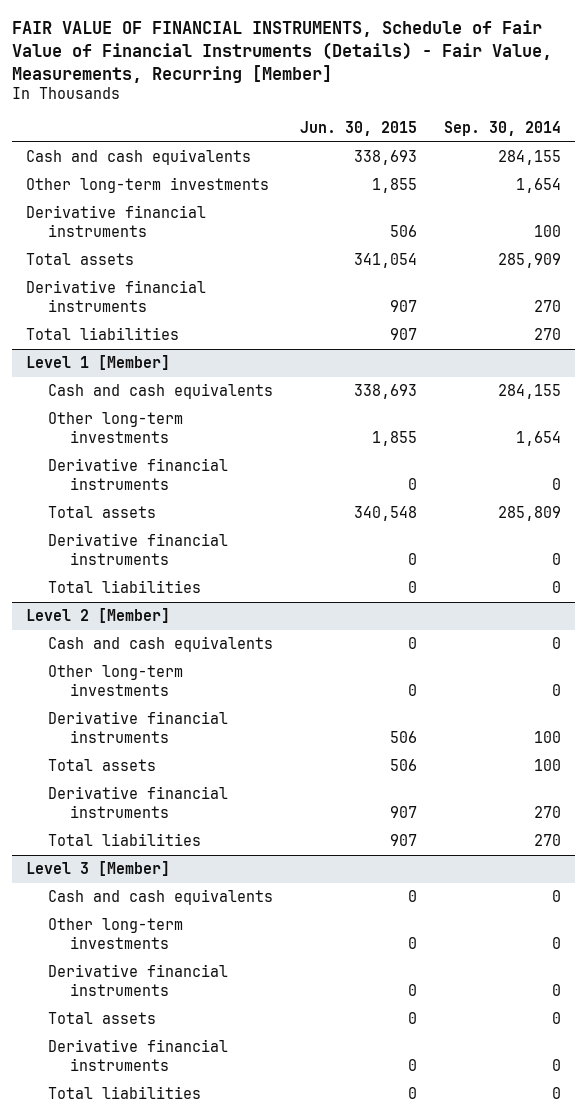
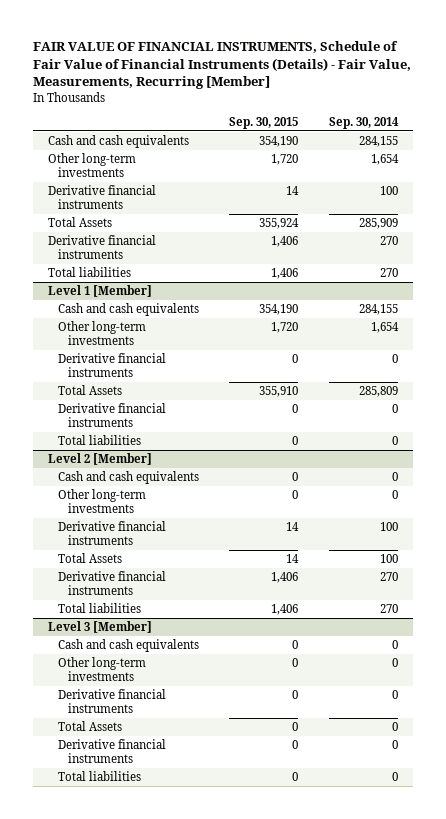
- | Jun. 30, 2015 | Sep. 30, 2014
+ | Sep. 30, 2015 | Sep. 30, 2014
- Total assets | 341,054 | 285,909
+ Total Assets | 355,924 | 285,909
@ Level 1 [Member]
- Total assets | 340,548 | 285,809
+ Total Assets | 355,910 | 285,809
@ Level 2 [Member]
- Total assets | 506 | 100
+ Total Assets | 14 | 100
@ Level 3 [Member]
- Total assets | 0 | 0
+ Total Assets | 0 | 0

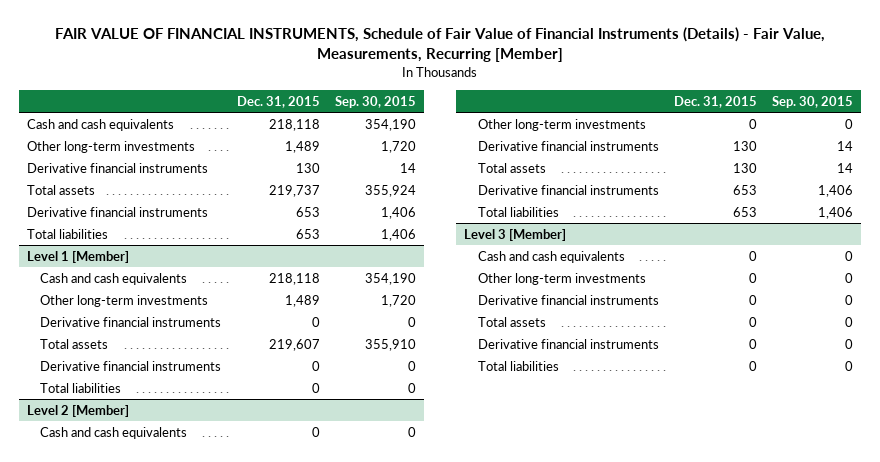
- | Sep. 30, 2015 | Sep. 30, 2014
+ | Dec. 31, 2015 | Sep. 30, 2015
- Total Assets | 355,924 | 285,909
+ Total assets | 219,737 | 355,924
@ Level 1 [Member]
- Total Assets | 355,910 | 285,809
+ Total assets | 219,607 | 355,910
@ Level 2 [Member]
- Total Assets | 14 | 100
+ Total assets | 130 | 14
@ Level 3 [Member]
- Total Assets | 0 | 0
+ Total assets | 0 | 0

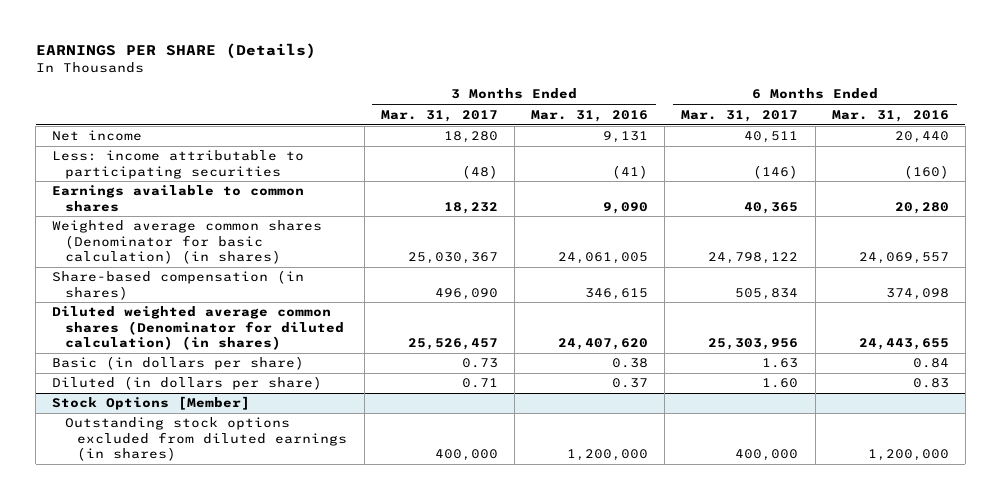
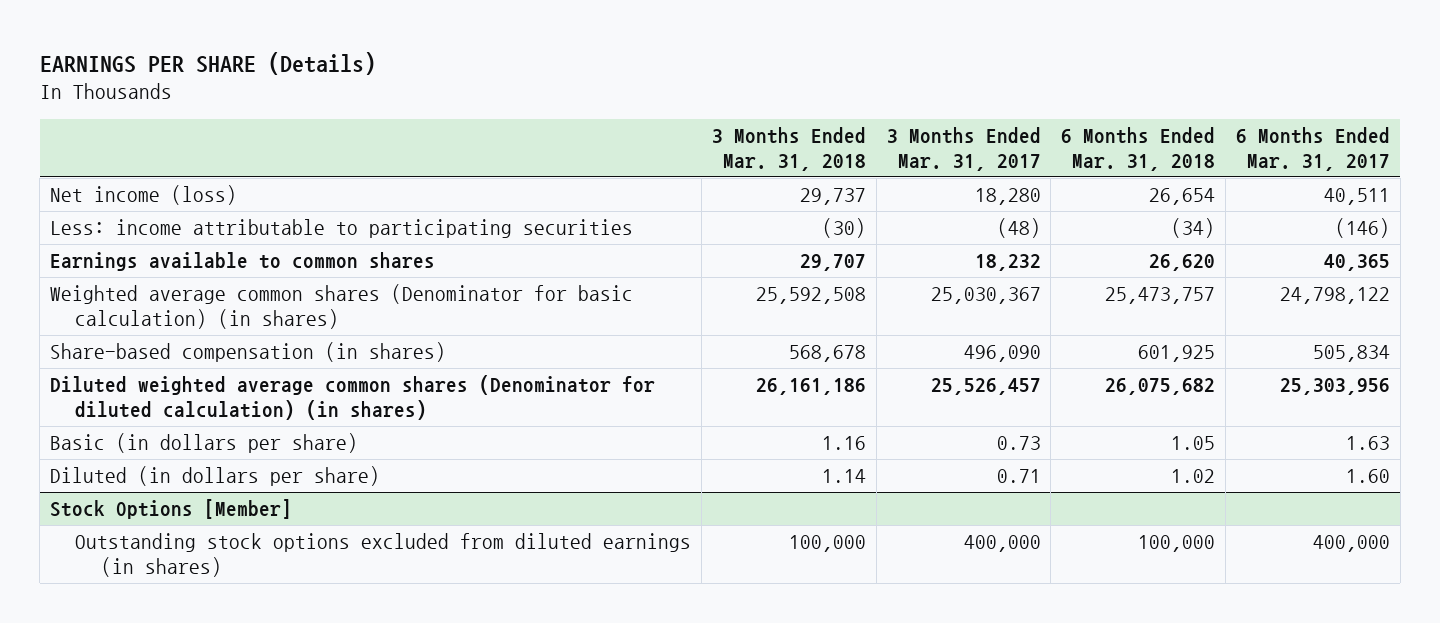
- | 3 Months Ended Mar. 31, 2017 | 3 Months Ended Mar. 31, 2016 | 6 Months Ended Mar. 31, 2017 | 6 Months Ended Mar. 31, 2016
+ | 3 Months Ended Mar. 31, 2018 | 3 Months Ended Mar. 31, 2017 | 6 Months Ended Mar. 31, 2018 | 6 Months Ended Mar. 31, 2017
- Net income | 18,280 | 9,131 | 40,511 | 20,440
+ Net income (loss) | 29,737 | 18,280 | 26,654 | 40,511

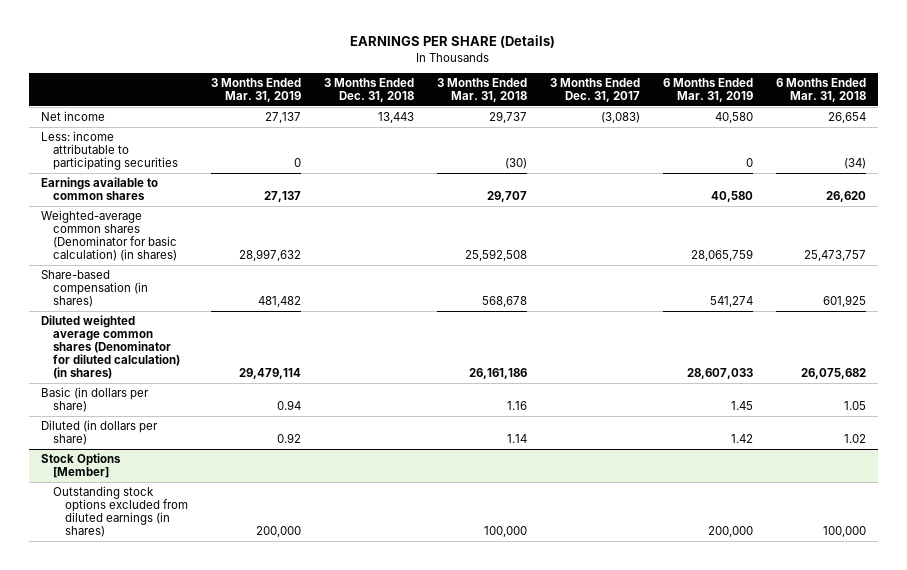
- | 3 Months Ended Mar. 31, 2018 | 3 Months Ended Mar. 31, 2017 | 6 Months Ended Mar. 31, 2018 | 6 Months Ended Mar. 31, 2017
+ | 3 Months Ended Mar. 31, 2019 | 3 Months Ended Dec. 31, 2018 | 3 Months Ended Mar. 31, 2018 | 3 Months Ended Dec. 31, 2017 | 6 Months Ended Mar. 31, 2019 | 6 Months Ended Mar. 31, 2018
- Net income (loss) | 29,737 | 18,280 | 26,654 | 40,511
+ Net income | 27,137 | 13,443 | 29,737 | (3,083) | 40,580 | 26,654
- Weighted average common shares (Denominator for basic calculation) (in shares) | 25,592,508 | 25,030,367 | 25,473,757 | 24,798,122
+ Weighted-average common shares (Denominator for basic calculation) (in shares) | 28,997,632 | | 25,592,508 | | 28,065,759 | 25,473,757

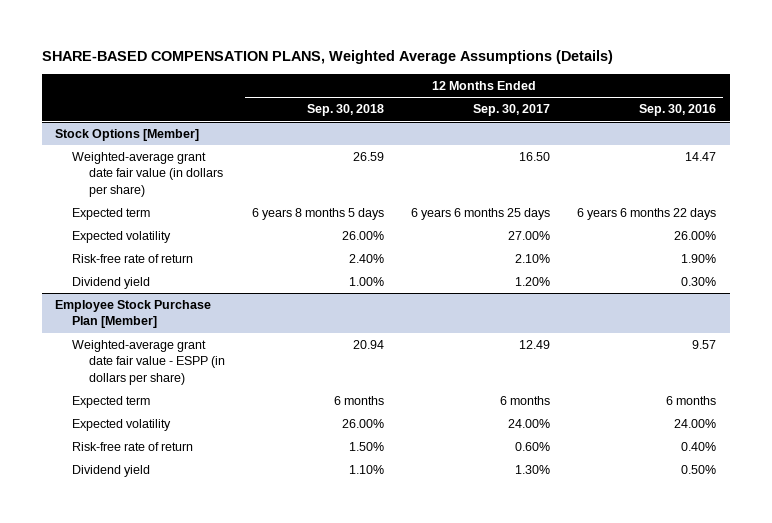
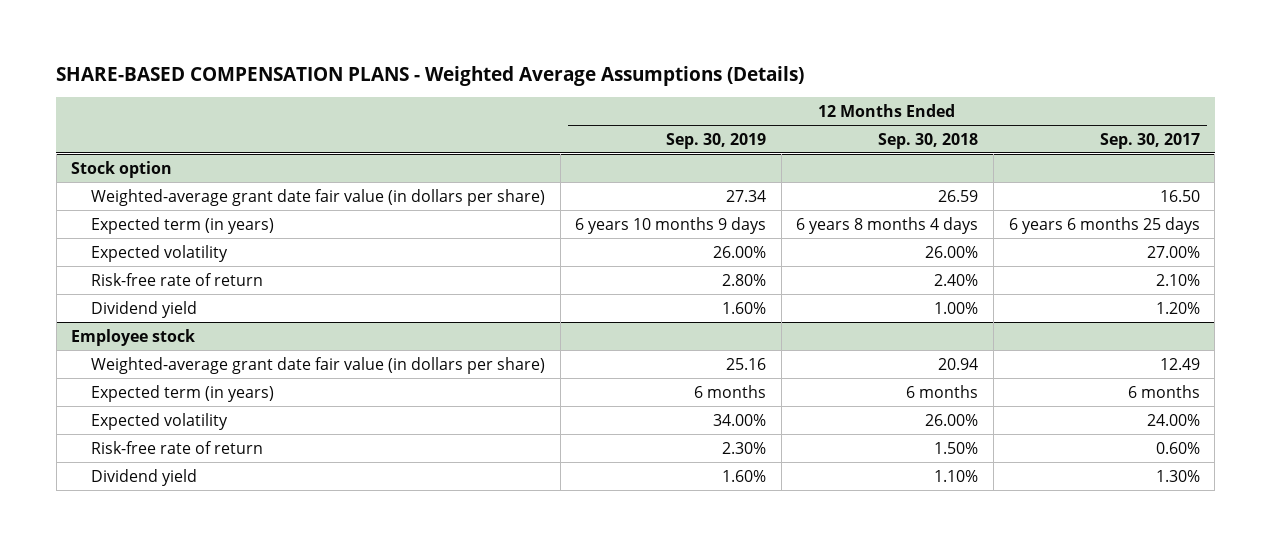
- SHARE-BASED COMPENSATION PLANS, Weighted Average Assumptions (Details)
+ SHARE-BASED COMPENSATION PLANS - Weighted Average Assumptions (Details)
- | 12 Months Ended Sep. 30, 2018 | 12 Months Ended Sep. 30, 2017 | 12 Months Ended Sep. 30, 2016
+ | 12 Months Ended Sep. 30, 2019 | 12 Months Ended Sep. 30, 2018 | 12 Months Ended Sep. 30, 2017
- Stock Options [Member]
+ Stock option
- Expected term | 6 years 8 months 5 days | 6 years 6 months 25 days | 6 years 6 months 22 days
+ Expected term (in years) | 6 years 10 months 9 days | 6 years 8 months 4 days | 6 years 6 months 25 days
- Employee Stock Purchase Plan [Member]
- Weighted-average grant date fair value - ESPP (in dollars per share) | 20.94 | 12.49 | 9.57
- Expected term | 6 months | 6 months | 6 months
+ Employee stock
+ Weighted-average grant date fair value (in dollars per share) | 25.16 | 20.94 | 12.49
+ Expected term (in years) | 6 months | 6 months | 6 months

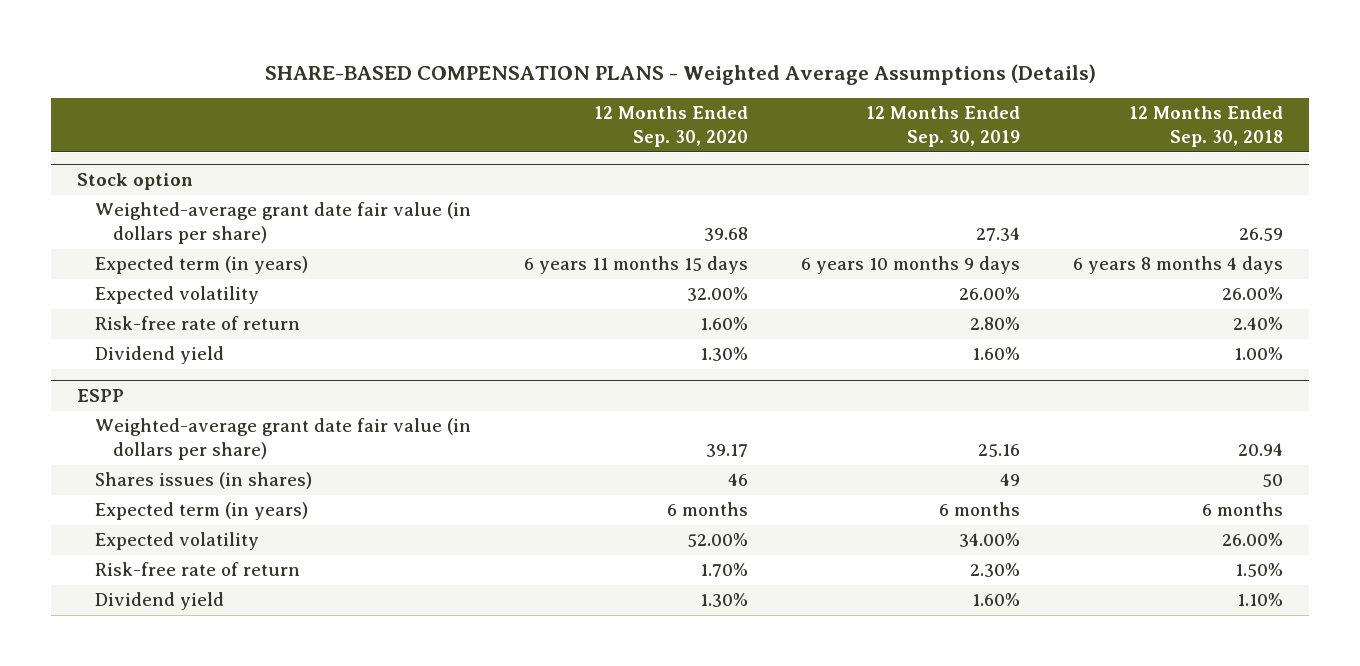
- | 12 Months Ended Sep. 30, 2019 | 12 Months Ended Sep. 30, 2018 | 12 Months Ended Sep. 30, 2017
+ | 12 Months Ended Sep. 30, 2020 | 12 Months Ended Sep. 30, 2019 | 12 Months Ended Sep. 30, 2018
- Employee stock
+ ESPP
+ Shares issues (in shares) | 46 | 49 | 50

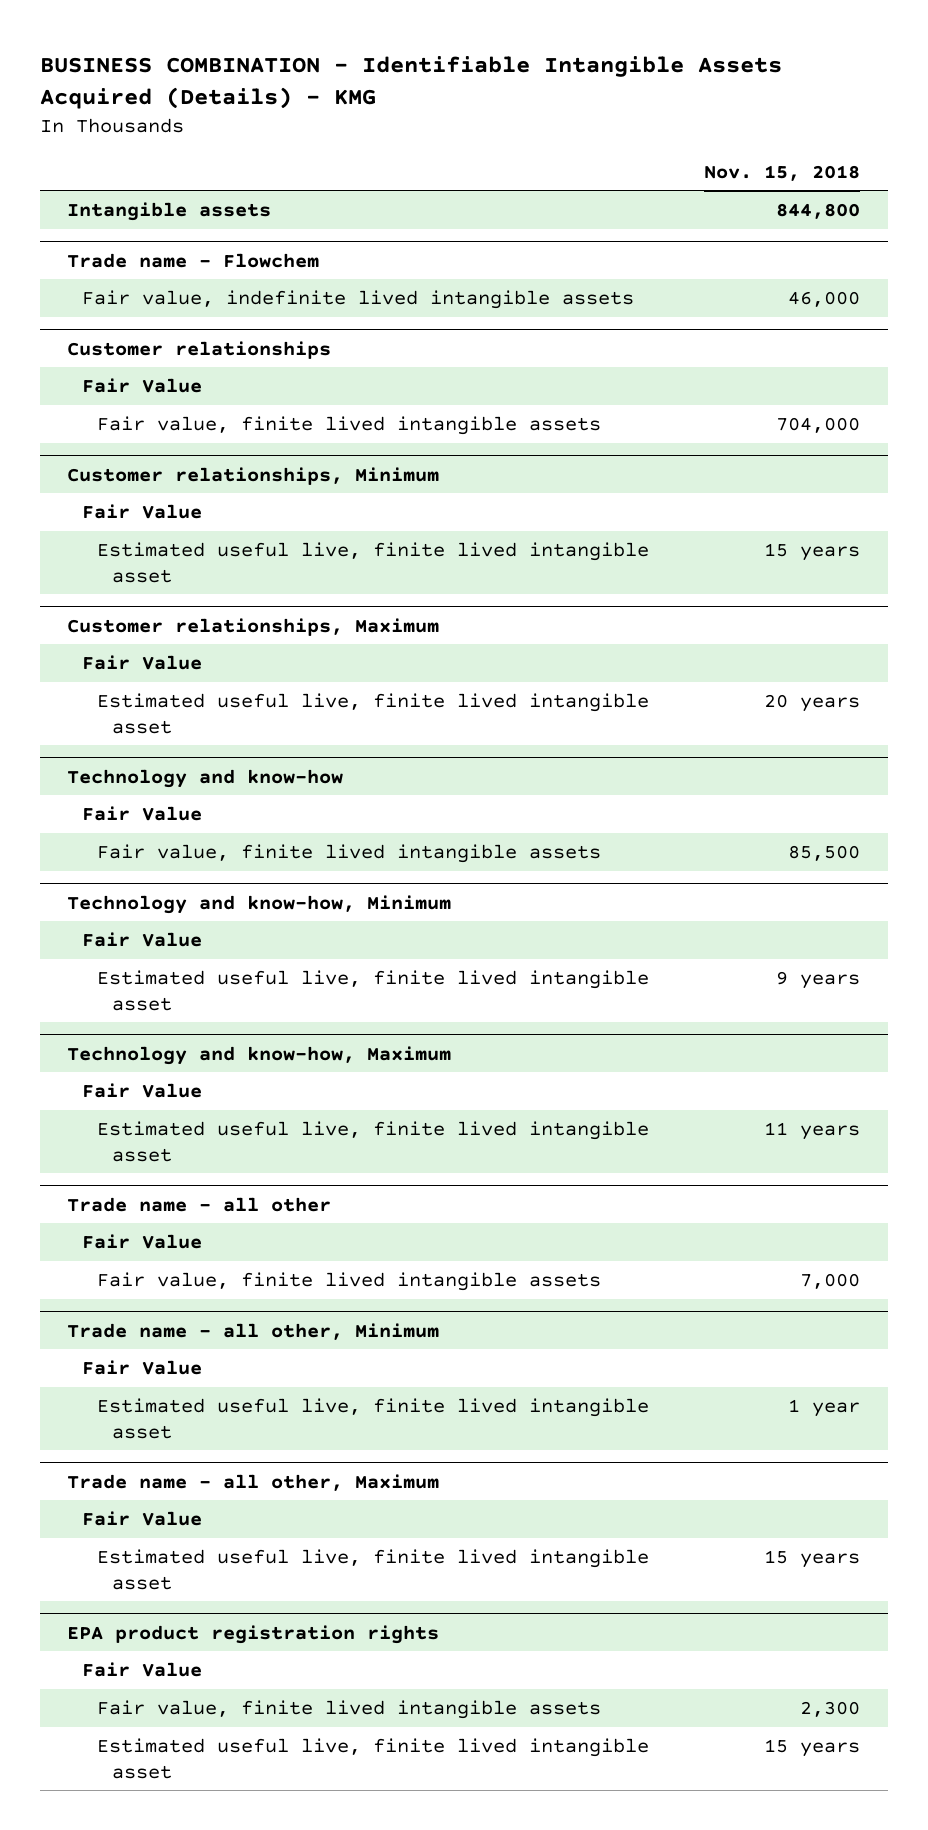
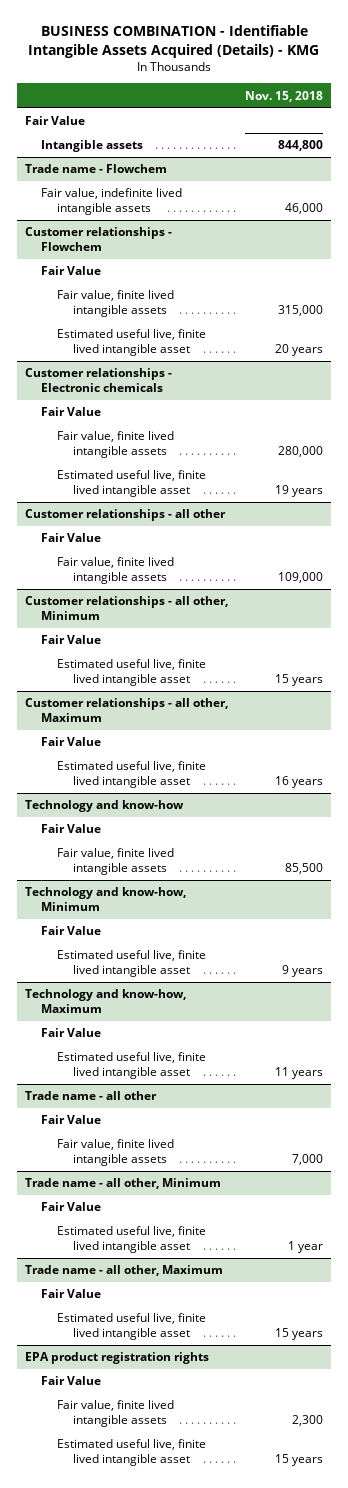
+ Fair Value
- Customer relationships
+ Customer relationships - Flowchem
- Fair value, finite lived intangible assets | 704,000
- Customer relationships, Minimum
+ Fair value, finite lived intangible assets | 315,000
+ Estimated useful live, finite lived intangible asset | 20 years
+ Customer relationships - Electronic chemicals
+ Fair value, finite lived intangible assets | 280,000
+ Estimated useful live, finite lived intangible asset | 19 years
+ Customer relationships - all other
+ Fair Value
+ Fair value, finite lived intangible assets | 109,000
+ Customer relationships - all other, Minimum
+ Fair Value
- Customer relationships, Maximum
+ Customer relationships - all other, Maximum
- Estimated useful live, finite lived intangible asset | 20 years
+ Estimated useful live, finite lived intangible asset | 16 years

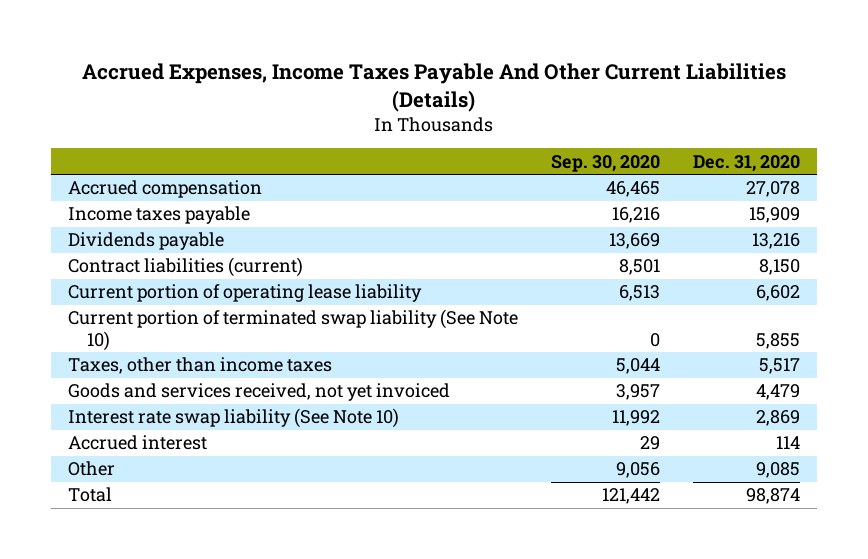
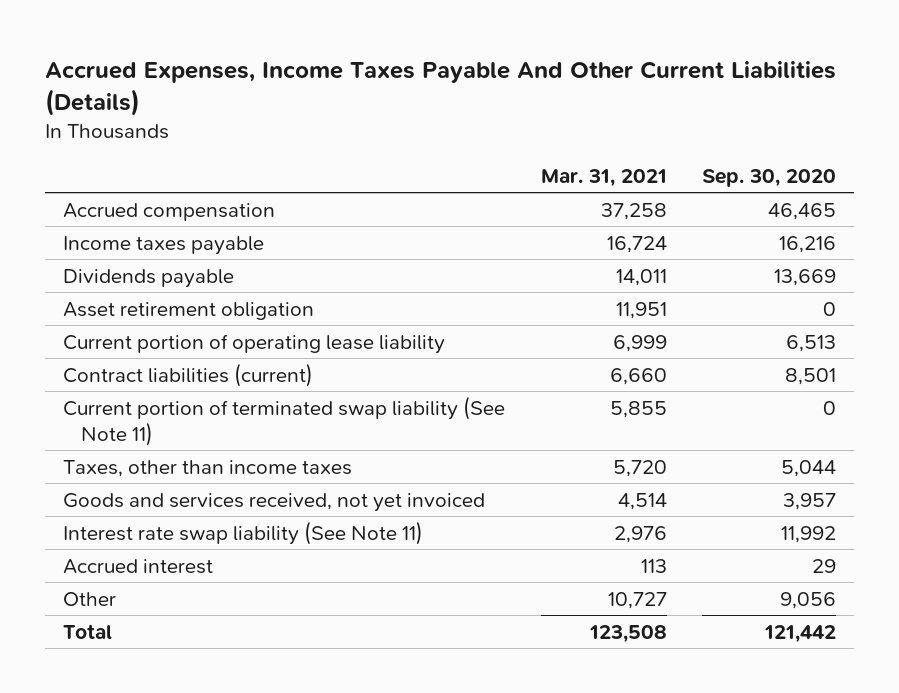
- | Sep. 30, 2020 | Dec. 31, 2020
+ | Mar. 31, 2021 | Sep. 30, 2020
+ Asset retirement obligation | 11,951 | 0
- Current portion of terminated swap liability (See Note 10) | 0 | 5,855
moved down: Contract liabilities (current) | 6,660 | 8,501
+ Current portion of terminated swap liability (See Note 11) | 5,855 | 0
- Interest rate swap liability (See Note 10) | 11,992 | 2,869
+ Interest rate swap liability (See Note 11) | 2,976 | 11,992

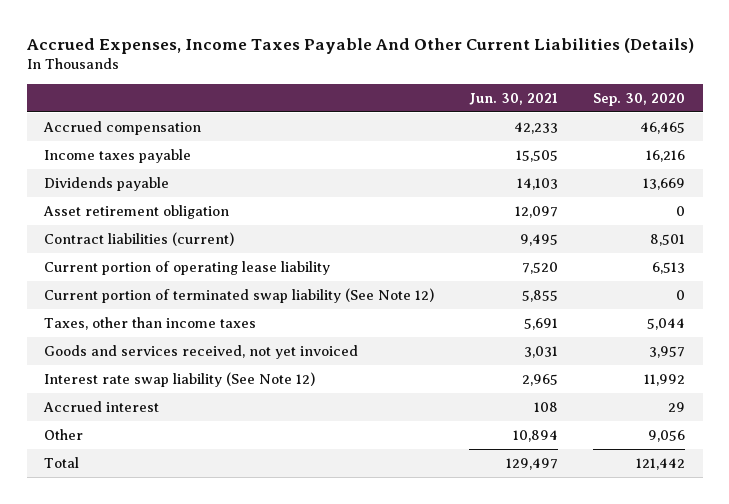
- | Mar. 31, 2021 | Sep. 30, 2020
+ | Jun. 30, 2021 | Sep. 30, 2020
- Current portion of terminated swap liability (See Note 11) | 5,855 | 0
moved down: Current portion of operating lease liability | 7,520 | 6,513
+ Current portion of terminated swap liability (See Note 12) | 5,855 | 0
- Interest rate swap liability (See Note 11) | 2,976 | 11,992
+ Interest rate swap liability (See Note 12) | 2,965 | 11,992

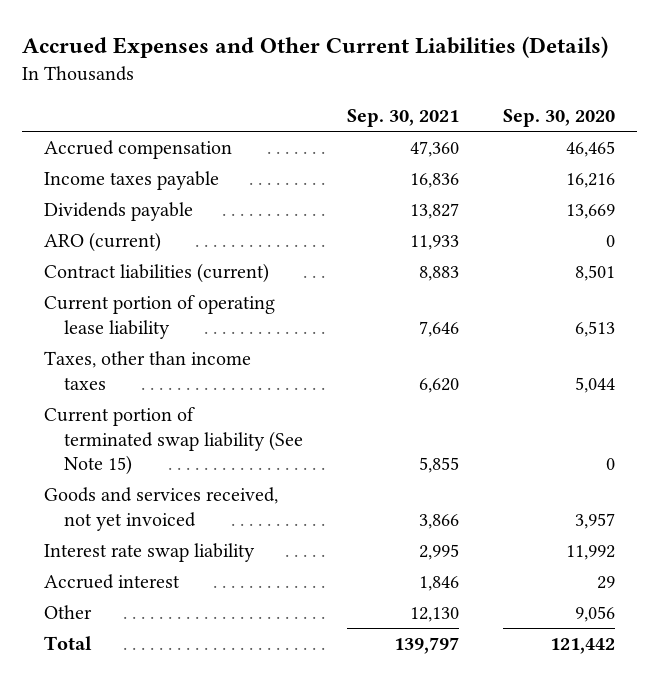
- Accrued Expenses, Income Taxes Payable And Other Current Liabilities (Details)
+ Accrued Expenses and Other Current Liabilities (Details)
- | Jun. 30, 2021 | Sep. 30, 2020
+ | Sep. 30, 2021 | Sep. 30, 2020
- Asset retirement obligation | 12,097 | 0
+ ARO (current) | 11,933 | 0
- Current portion of terminated swap liability (See Note 12) | 5,855 | 0
+ Current portion of terminated swap liability (See Note 15) | 5,855 | 0
- Interest rate swap liability (See Note 12) | 2,965 | 11,992
+ Interest rate swap liability | 2,995 | 11,992

